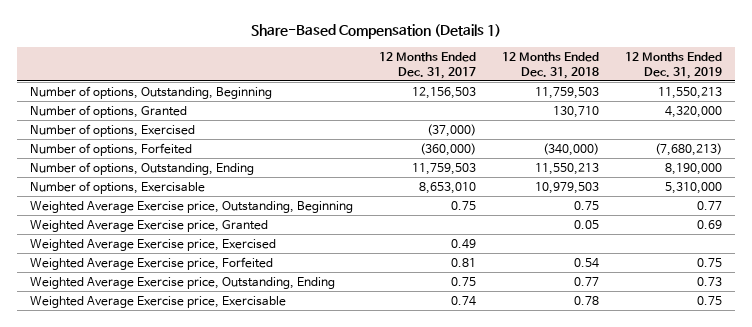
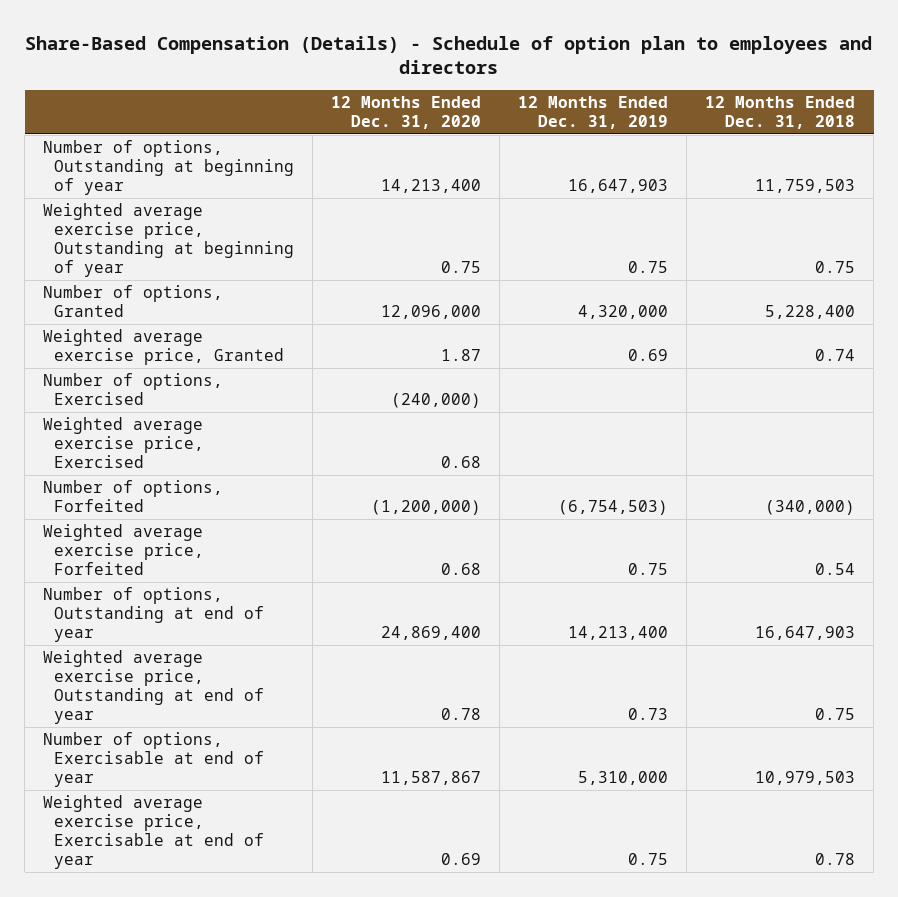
- Share-Based Compensation (Details 1)
+ Share-Based Compensation (Details) - Schedule of option plan to employees and directors
- | 12 Months Ended Dec. 31, 2017 | 12 Months Ended Dec. 31, 2018 | 12 Months Ended Dec. 31, 2019
+ | 12 Months Ended Dec. 31, 2020 | 12 Months Ended Dec. 31, 2019 | 12 Months Ended Dec. 31, 2018
- Number of options, Outstanding, Beginning | 12,156,503 | 11,759,503 | 11,550,213
- Number of options, Granted | | 130,710 | 4,320,000
+ Number of options, Outstanding at beginning of year | 14,213,400 | 16,647,903 | 11,759,503
+ Weighted average exercise price, Outstanding at beginning of year | 0.75 | 0.75 | 0.75
+ Number of options, Granted | 12,096,000 | 4,320,000 | 5,228,400
+ Weighted average exercise price, Granted | 1.87 | 0.69 | 0.74
- Number of options, Forfeited | (360,000) | (340,000) | (7,680,213)
- Number of options, Outstanding, Ending | 11,759,503 | 11,550,213 | 8,190,000
- Number of options, Exercisable | 8,653,010 | 10,979,503 | 5,310,000
- Weighted Average Exercise price, Outstanding, Beginning | 0.75 | 0.75 | 0.77
- Weighted Average Exercise price, Granted | | 0.05 | 0.69
- Weighted Average Exercise price, Exercised | 0.49 | |
- Weighted Average Exercise price, Forfeited | 0.81 | 0.54 | 0.75
- Weighted Average Exercise price, Outstanding, Ending | 0.75 | 0.77 | 0.73
- Weighted Average Exercise price, Exercisable | 0.74 | 0.78 | 0.75
+ Weighted average exercise price, Exercised | 0.68 | |
+ Number of options, Forfeited | (1,200,000) | (6,754,503) | (340,000)
+ Weighted average exercise price, Forfeited | 0.68 | 0.75 | 0.54
+ Number of options, Outstanding at end of year | 24,869,400 | 14,213,400 | 16,647,903
+ Weighted average exercise price, Outstanding at end of year | 0.78 | 0.73 | 0.75
+ Number of options, Exercisable at end of year | 11,587,867 | 5,310,000 | 10,979,503
+ Weighted average exercise price, Exercisable at end of year | 0.69 | 0.75 | 0.78

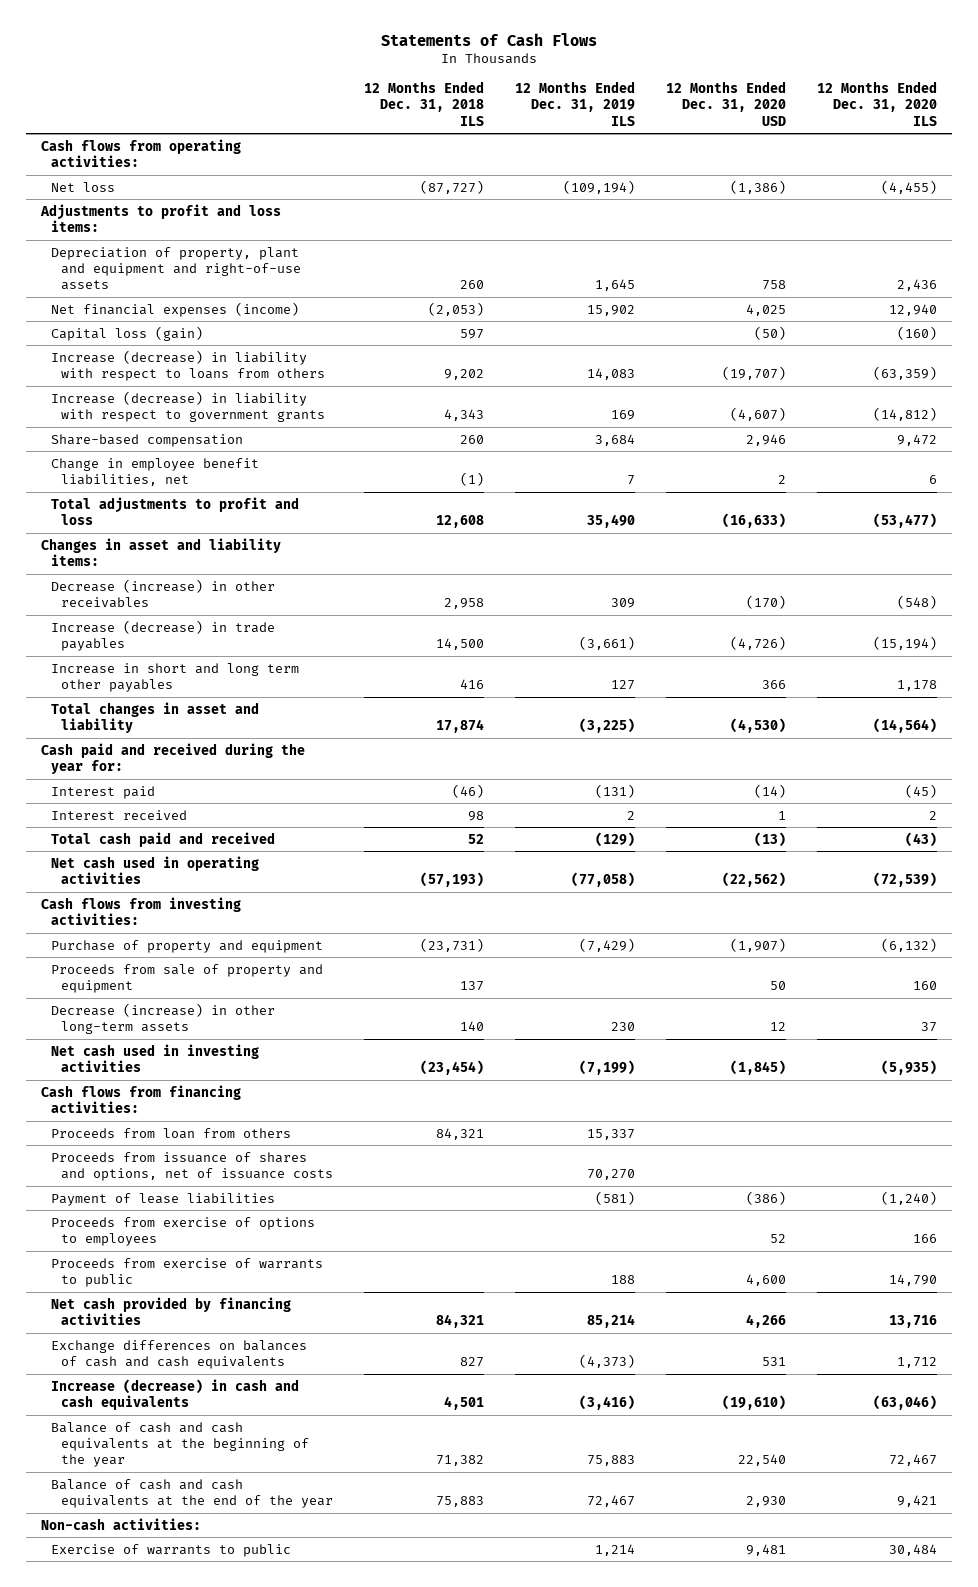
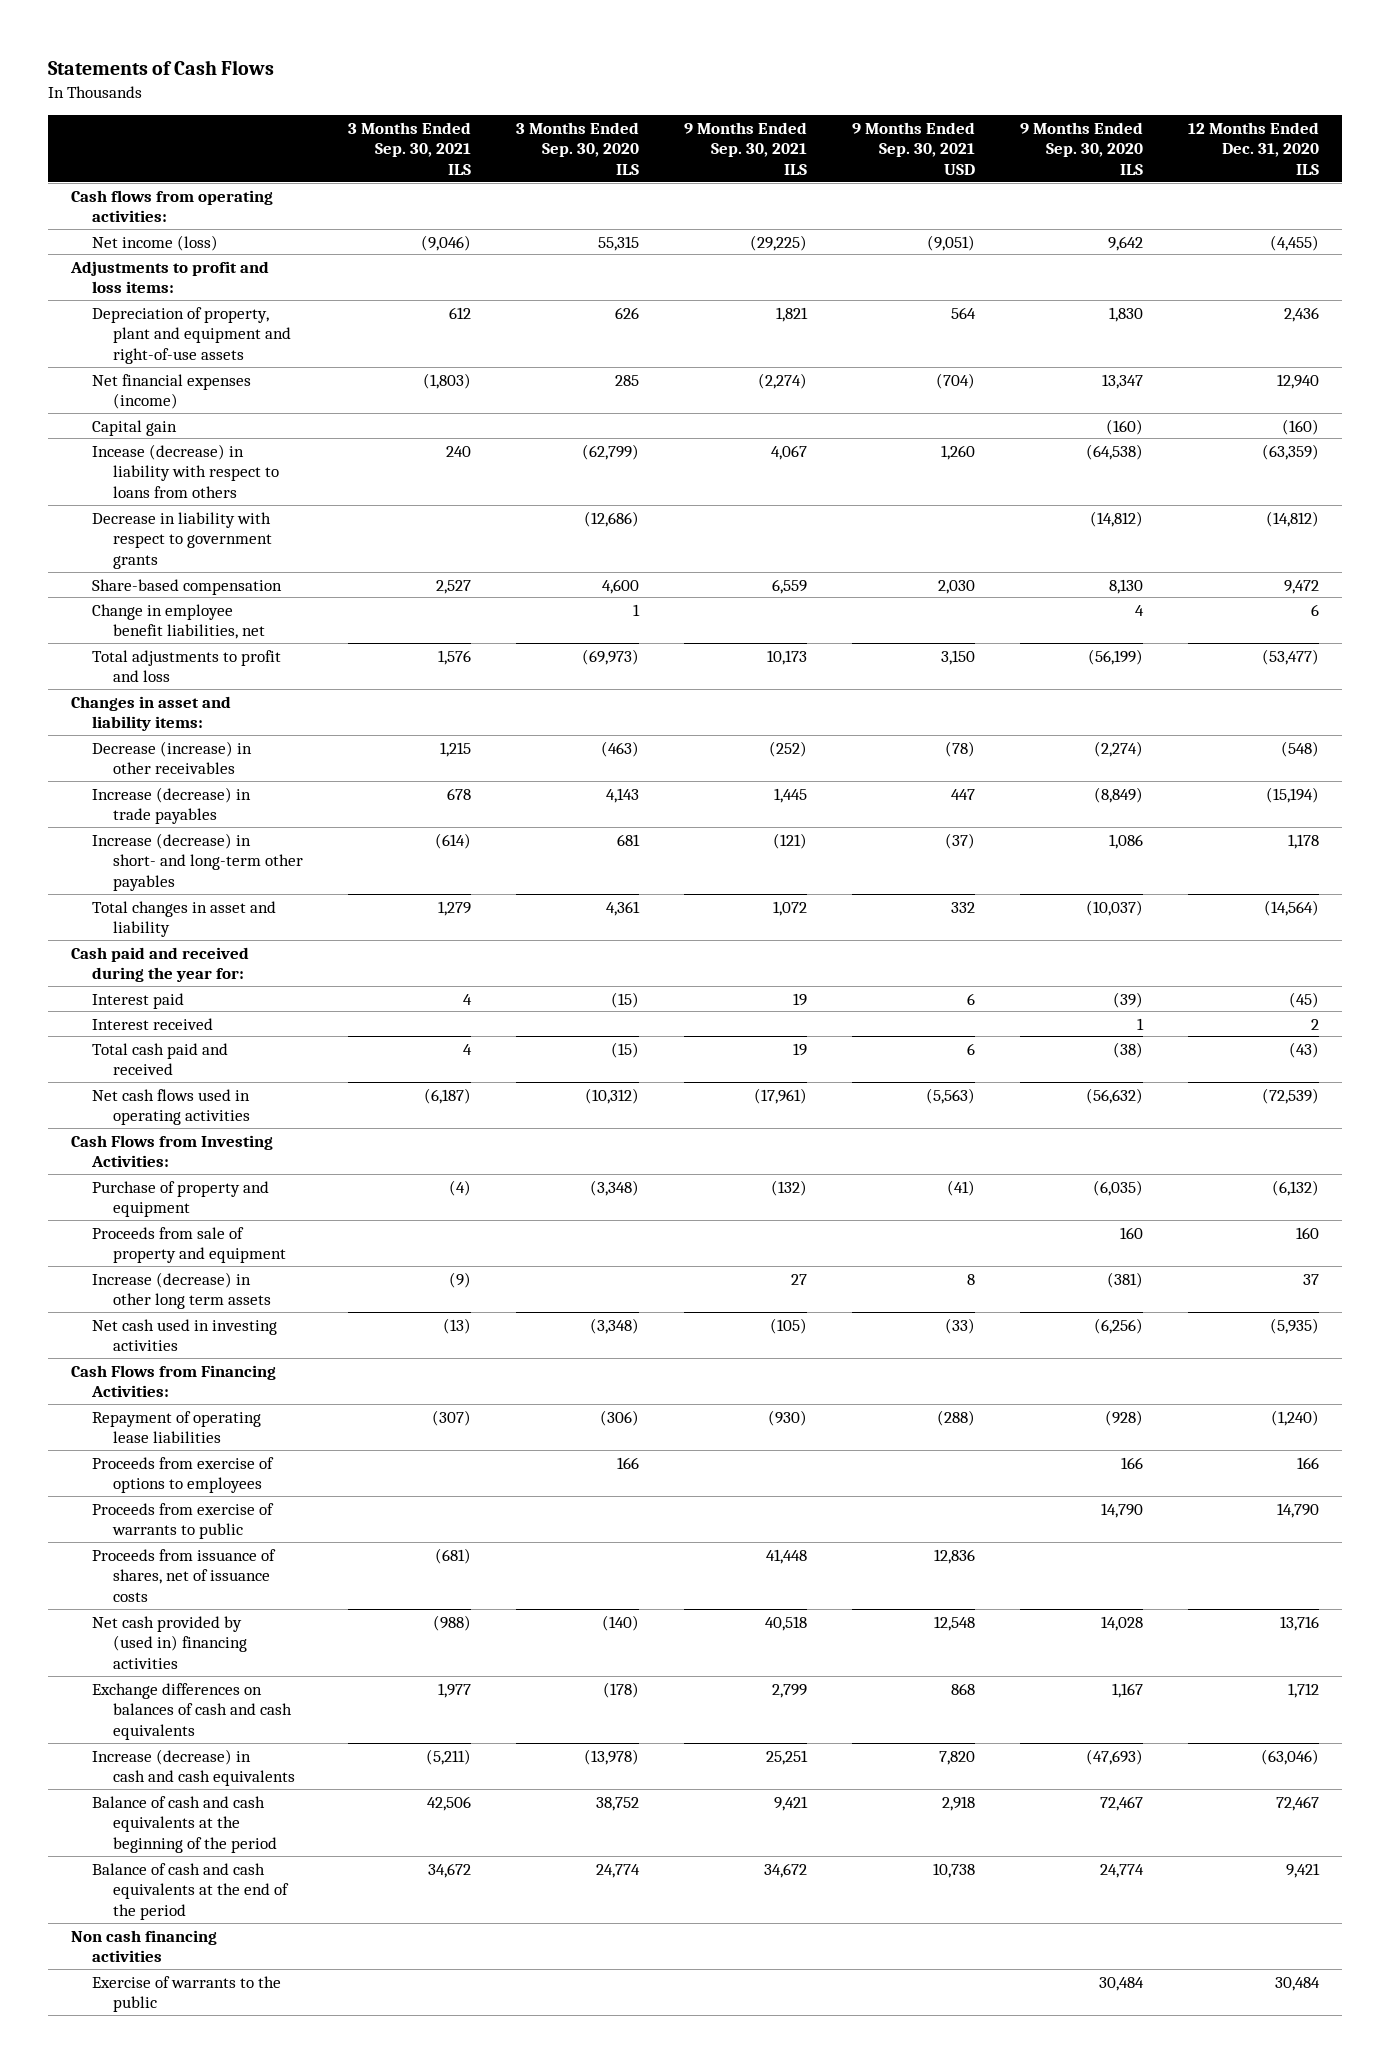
- | 12 Months Ended Dec. 31, 2018 ILS | 12 Months Ended Dec. 31, 2019 ILS | 12 Months Ended Dec. 31, 2020 USD | 12 Months Ended Dec. 31, 2020 ILS
+ | 3 Months Ended Sep. 30, 2021 ILS | 3 Months Ended Sep. 30, 2020 ILS | 9 Months Ended Sep. 30, 2021 ILS | 9 Months Ended Sep. 30, 2021 USD | 9 Months Ended Sep. 30, 2020 ILS | 12 Months Ended Dec. 31, 2020 ILS
- Net loss | (87,727) | (109,194) | (1,386) | (4,455)
+ Net income (loss) | (9,046) | 55,315 | (29,225) | (9,051) | 9,642 | (4,455)
- Capital loss (gain) | 597 | | (50) | (160)
- Increase (decrease) in liability with respect to loans from others | 9,202 | 14,083 | (19,707) | (63,359)
- Increase (decrease) in liability with respect to government grants | 4,343 | 169 | (4,607) | (14,812)
+ Capital gain | | | | | (160) | (160)
+ Incease (decrease) in liability with respect to loans from others | 240 | (62,799) | 4,067 | 1,260 | (64,538) | (63,359)
+ Decrease in liability with respect to government grants | | (12,686) | | | (14,812) | (14,812)
- Increase in short and long term other payables | 416 | 127 | 366 | 1,178
+ Increase (decrease) in short- and long-term other payables | (614) | 681 | (121) | (37) | 1,086 | 1,178
- Net cash used in operating activities | (57,193) | (77,058) | (22,562) | (72,539)
- Cash flows from investing activities:
+ Net cash flows used in operating activities | (6,187) | (10,312) | (17,961) | (5,563) | (56,632) | (72,539)
+ Cash Flows from Investing Activities:
- Decrease (increase) in other long-term assets | 140 | 230 | 12 | 37
+ Increase (decrease) in other long term assets | (9) | | 27 | 8 | (381) | 37
- Cash flows from financing activities:
- Proceeds from loan from others | 84,321 | 15,337 | |
- Proceeds from issuance of shares and options, net of issuance costs | | 70,270 | |
- Payment of lease liabilities | | (581) | (386) | (1,240)
+ Cash Flows from Financing Activities:
+ Repayment of operating lease liabilities | (307) | (306) | (930) | (288) | (928) | (1,240)
- Net cash provided by financing activities | 84,321 | 85,214 | 4,266 | 13,716
+ Proceeds from issuance of shares, net of issuance costs | (681) | | 41,448 | 12,836 | |
+ Net cash provided by (used in) financing activities | (988) | (140) | 40,518 | 12,548 | 14,028 | 13,716
- Balance of cash and cash equivalents at the beginning of the year | 71,382 | 75,883 | 22,540 | 72,467
- Balance of cash and cash equivalents at the end of the year | 75,883 | 72,467 | 2,930 | 9,421
- Non-cash activities:
- Exercise of warrants to public | | 1,214 | 9,481 | 30,484
+ Balance of cash and cash equivalents at the beginning of the period | 42,506 | 38,752 | 9,421 | 2,918 | 72,467 | 72,467
+ Balance of cash and cash equivalents at the end of the period | 34,672 | 24,774 | 34,672 | 10,738 | 24,774 | 9,421
+ Non cash financing activities
+ Exercise of warrants to the public | | | | | 30,484 | 30,484

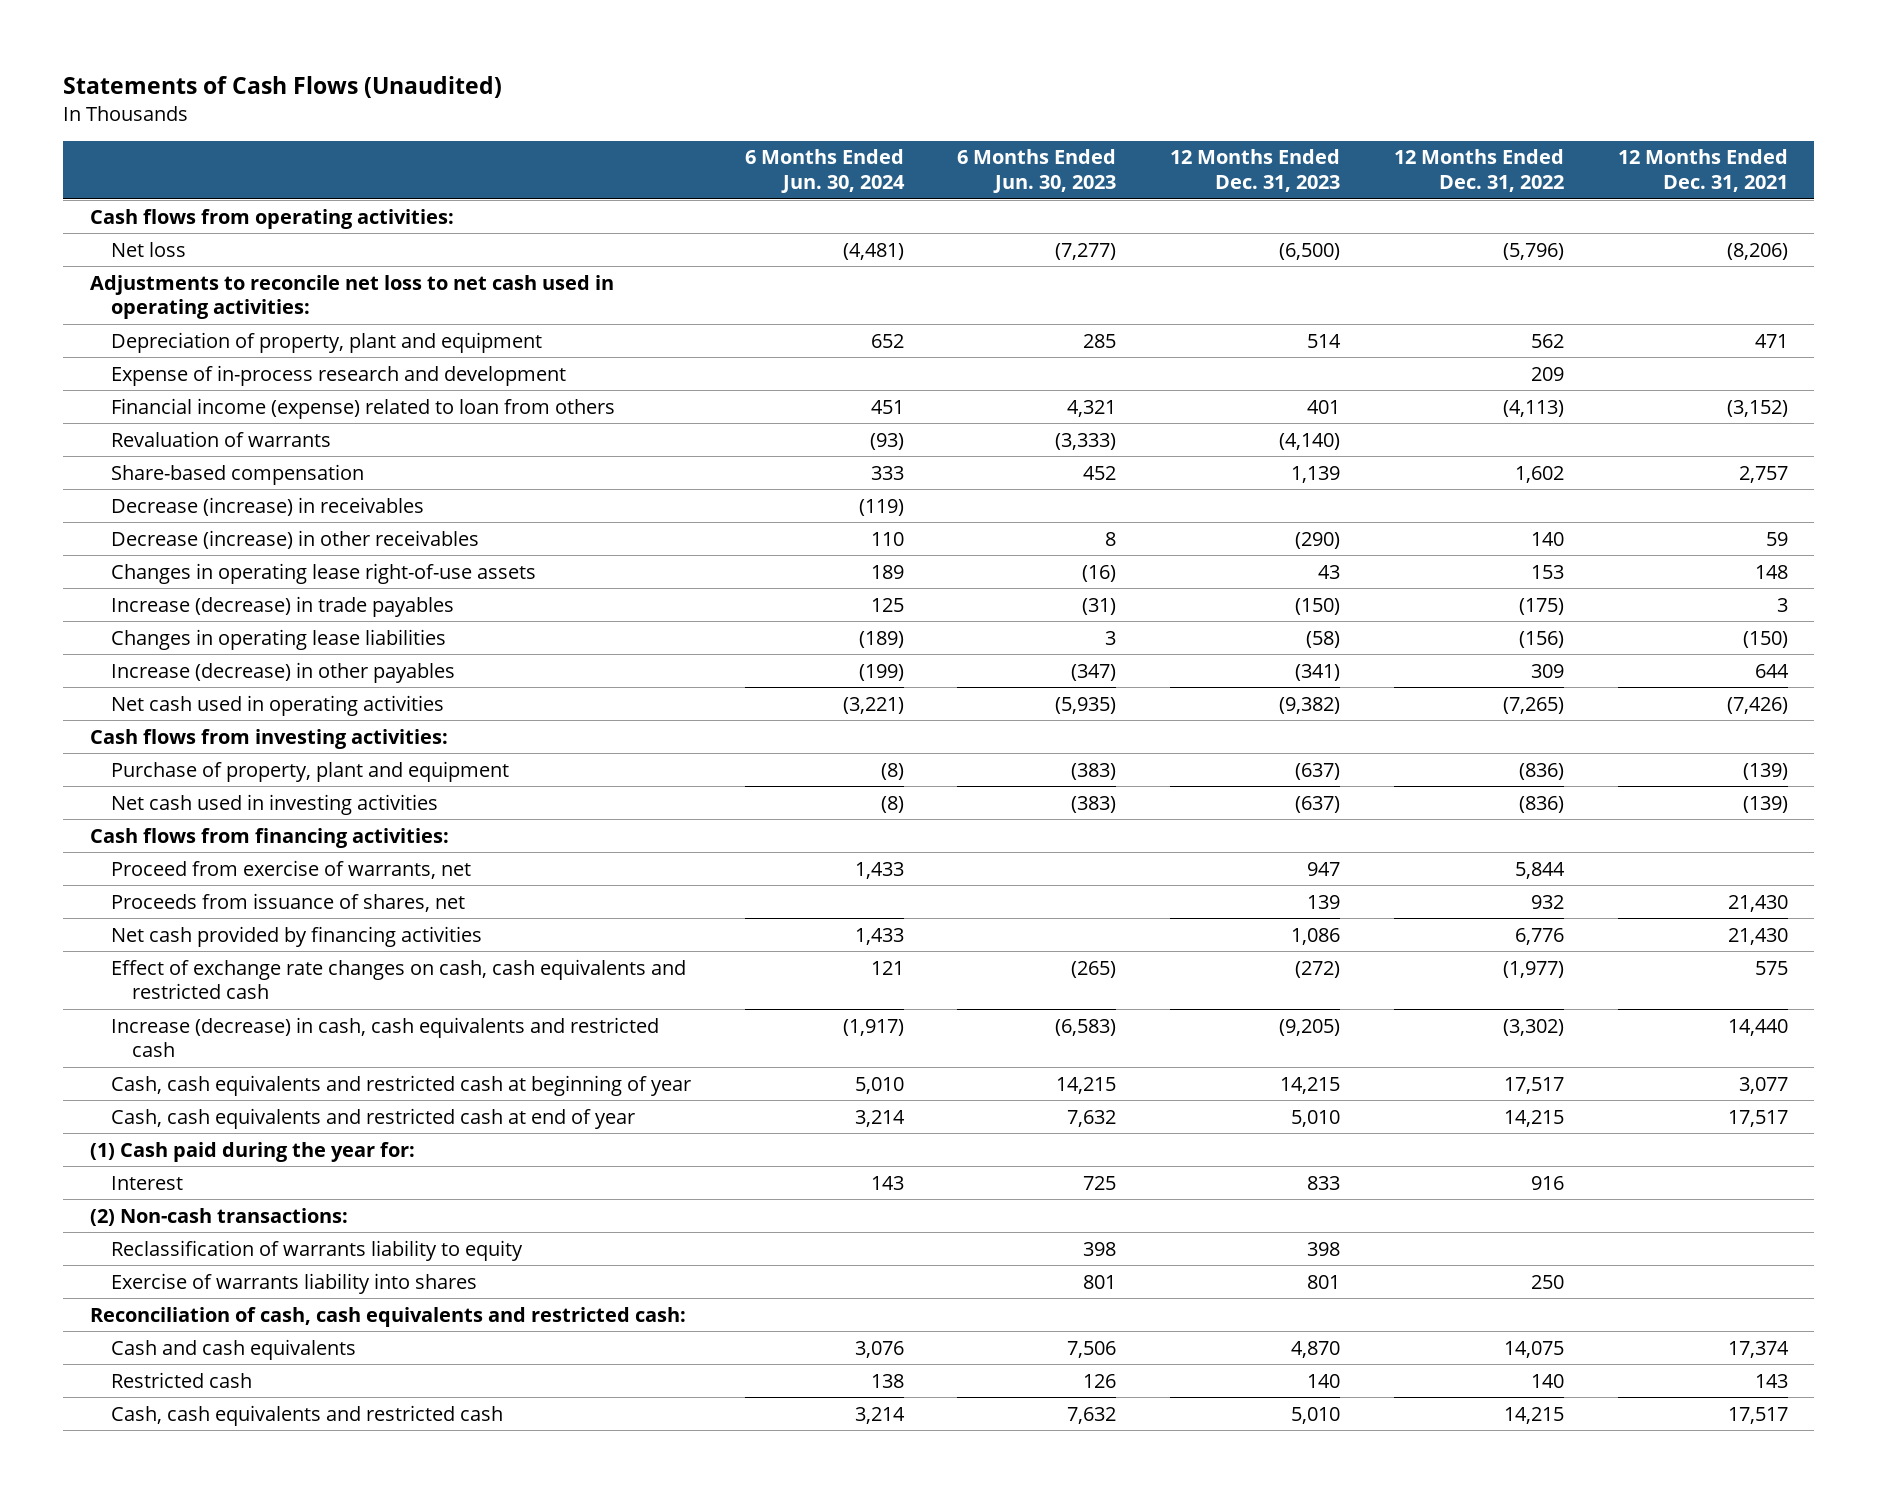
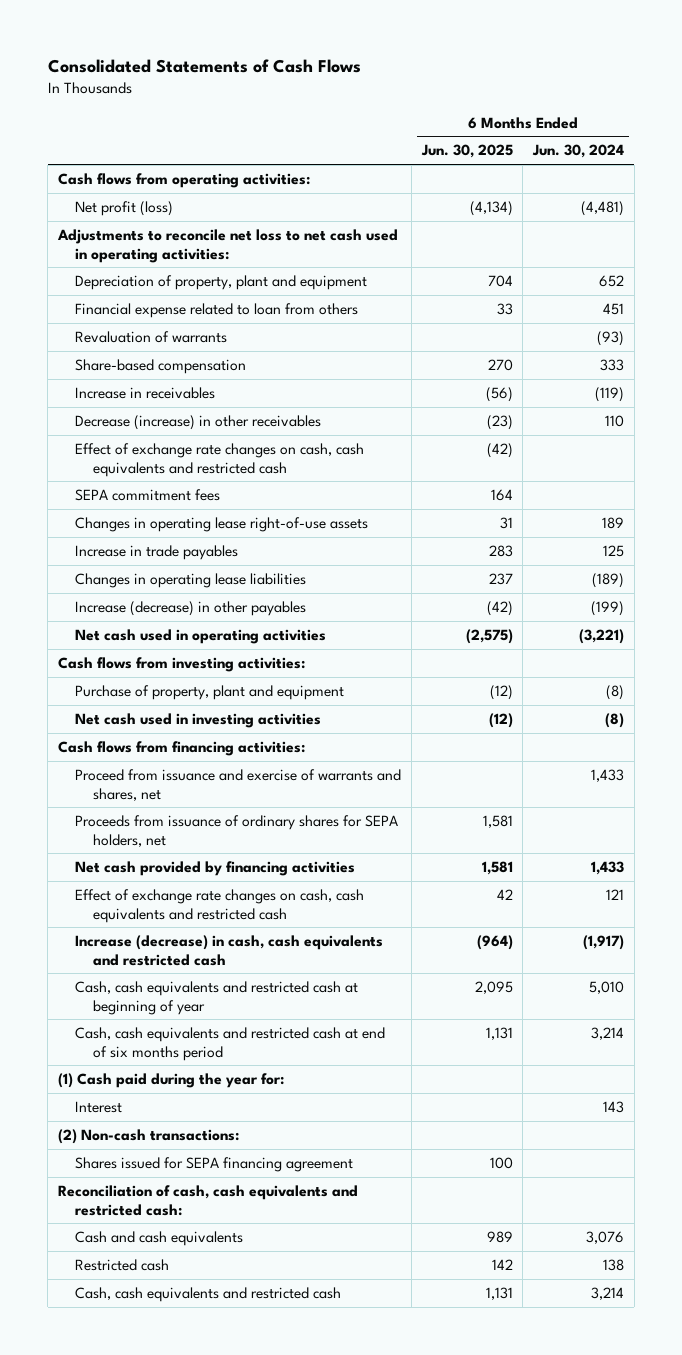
- Statements of Cash Flows (Unaudited)
+ Consolidated Statements of Cash Flows
- | 6 Months Ended Jun. 30, 2024 | 6 Months Ended Jun. 30, 2023 | 12 Months Ended Dec. 31, 2023 | 12 Months Ended Dec. 31, 2022 | 12 Months Ended Dec. 31, 2021
+ | 6 Months Ended Jun. 30, 2025 | 6 Months Ended Jun. 30, 2024
- Net loss | (4,481) | (7,277) | (6,500) | (5,796) | (8,206)
+ Net profit (loss) | (4,134) | (4,481)
- Expense of in-process research and development | | | | 209 |
- Financial income (expense) related to loan from others | 451 | 4,321 | 401 | (4,113) | (3,152)
+ Financial expense related to loan from others | 33 | 451
- Decrease (increase) in receivables | (119) | | | |
+ Increase in receivables | (56) | (119)
+ Effect of exchange rate changes on cash, cash equivalents and restricted cash | (42) |
+ SEPA commitment fees | 164 |
- Increase (decrease) in trade payables | 125 | (31) | (150) | (175) | 3
+ Increase in trade payables | 283 | 125
- Proceed from exercise of warrants, net | 1,433 | | 947 | 5,844 |
- Proceeds from issuance of shares, net | | | 139 | 932 | 21,430
+ Proceed from issuance and exercise of warrants and shares, net | | 1,433
+ Proceeds from issuance of ordinary shares for SEPA holders, net | 1,581 |
- Cash, cash equivalents and restricted cash at end of year | 3,214 | 7,632 | 5,010 | 14,215 | 17,517
+ Cash, cash equivalents and restricted cash at end of six months period | 1,131 | 3,214
- Reclassification of warrants liability to equity | | 398 | 398 | |
- Exercise of warrants liability into shares | | 801 | 801 | 250 |
+ Shares issued for SEPA financing agreement | 100 |

